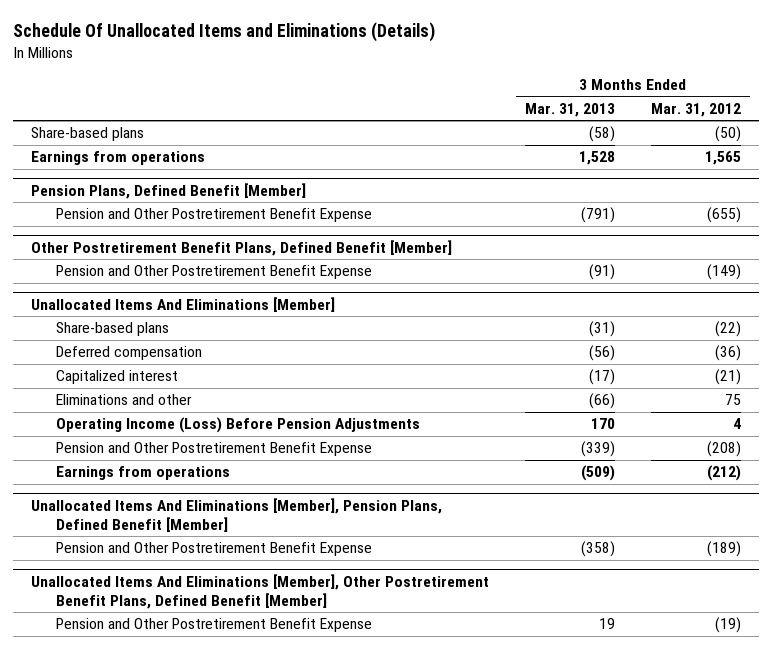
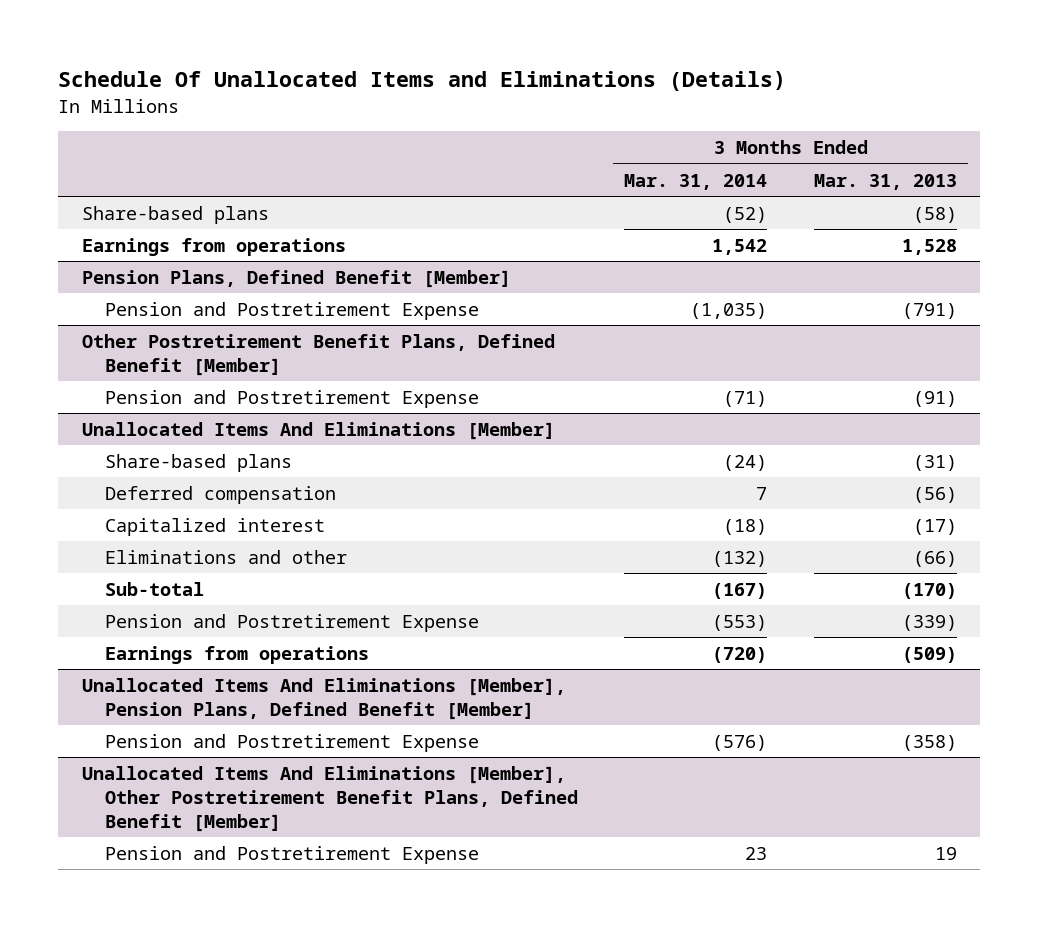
- | 3 Months Ended Mar. 31, 2013 | 3 Months Ended Mar. 31, 2012
+ | 3 Months Ended Mar. 31, 2014 | 3 Months Ended Mar. 31, 2013
@ Pension Plans, Defined Benefit [Member]
- Pension and Other Postretirement Benefit Expense | (791) | (655)
+ Pension and Postretirement Expense | (1,035) | (791)
@ Other Postretirement Benefit Plans, Defined Benefit [Member]
- Pension and Other Postretirement Benefit Expense | (91) | (149)
+ Pension and Postretirement Expense | (71) | (91)
@ Unallocated Items And Eliminations [Member]
- Operating Income (Loss) Before Pension Adjustments | 170 | 4
- Pension and Other Postretirement Benefit Expense | (339) | (208)
+ Sub-total | (167) | (170)
+ Pension and Postretirement Expense | (553) | (339)
@ Unallocated Items And Eliminations [Member], Pension Plans, Defined Benefit [Member]
- Pension and Other Postretirement Benefit Expense | (358) | (189)
+ Pension and Postretirement Expense | (576) | (358)
@ Unallocated Items And Eliminations [Member], Other Postretirement Benefit Plans, Defined Benefit [Member]
- Pension and Other Postretirement Benefit Expense | 19 | (19)
+ Pension and Postretirement Expense | 23 | 19

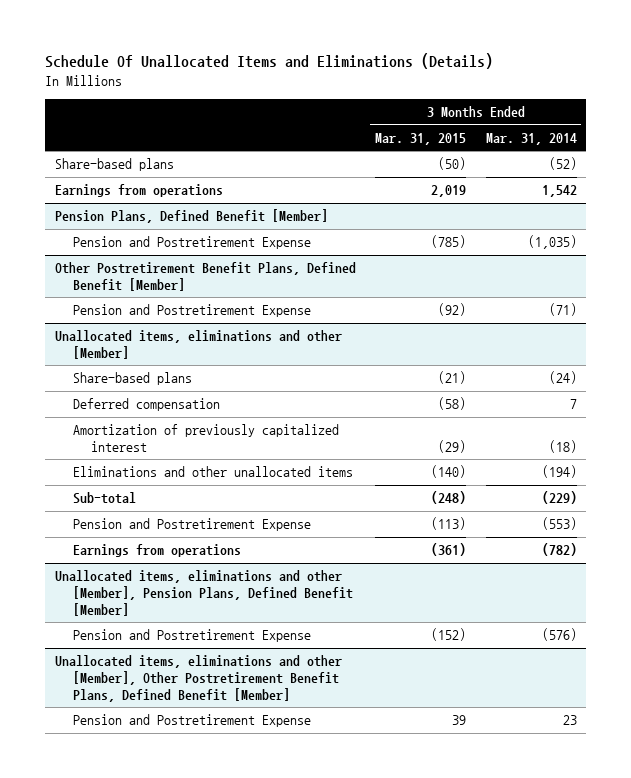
- | 3 Months Ended Mar. 31, 2014 | 3 Months Ended Mar. 31, 2013
+ | 3 Months Ended Mar. 31, 2015 | 3 Months Ended Mar. 31, 2014
- Unallocated Items And Eliminations [Member]
+ Unallocated items, eliminations and other [Member]
- Capitalized interest | (18) | (17)
- Eliminations and other | (132) | (66)
- Sub-total | (167) | (170)
+ Amortization of previously capitalized interest | (29) | (18)
+ Eliminations and other unallocated items | (140) | (194)
+ Sub-total | (248) | (229)
- Earnings from operations | (720) | (509)
- Unallocated Items And Eliminations [Member], Pension Plans, Defined Benefit [Member]
+ Earnings from operations | (361) | (782)
+ Unallocated items, eliminations and other [Member], Pension Plans, Defined Benefit [Member]
- Unallocated Items And Eliminations [Member], Other Postretirement Benefit Plans, Defined Benefit [Member]
+ Unallocated items, eliminations and other [Member], Other Postretirement Benefit Plans, Defined Benefit [Member]

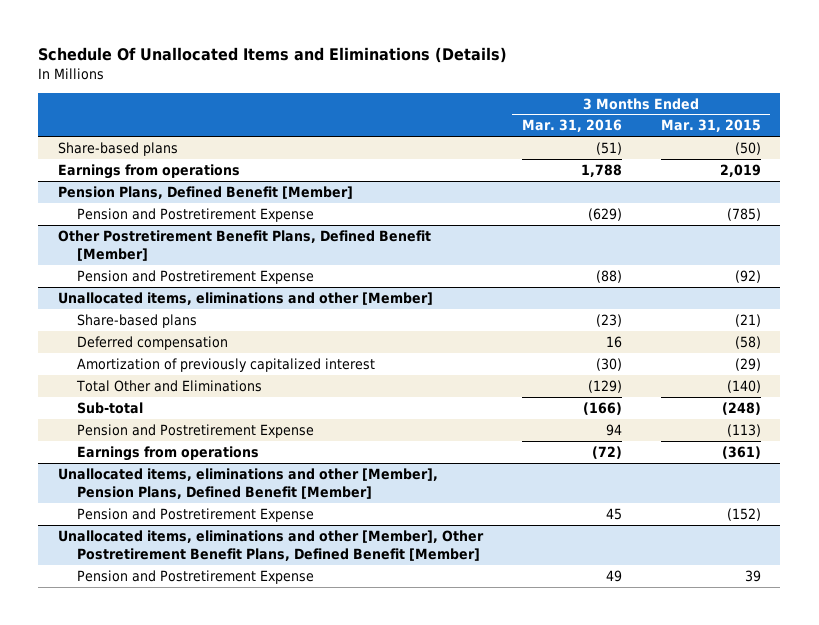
- | 3 Months Ended Mar. 31, 2015 | 3 Months Ended Mar. 31, 2014
+ | 3 Months Ended Mar. 31, 2016 | 3 Months Ended Mar. 31, 2015
@ Unallocated items, eliminations and other [Member]
- Eliminations and other unallocated items | (140) | (194)
+ Total Other and Eliminations | (129) | (140)

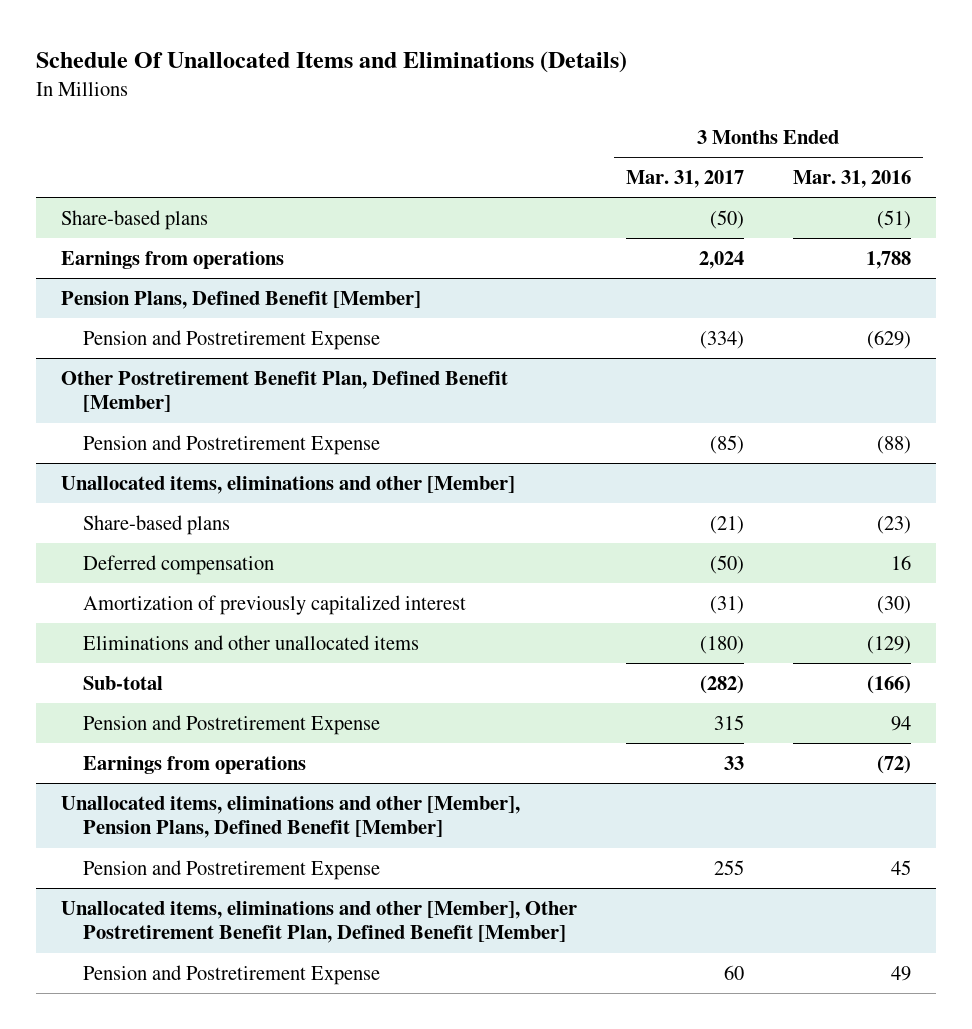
- | 3 Months Ended Mar. 31, 2016 | 3 Months Ended Mar. 31, 2015
+ | 3 Months Ended Mar. 31, 2017 | 3 Months Ended Mar. 31, 2016
- Other Postretirement Benefit Plans, Defined Benefit [Member]
+ Other Postretirement Benefit Plan, Defined Benefit [Member]
@ Unallocated items, eliminations and other [Member]
- Total Other and Eliminations | (129) | (140)
+ Eliminations and other unallocated items | (180) | (129)
- Unallocated items, eliminations and other [Member], Other Postretirement Benefit Plans, Defined Benefit [Member]
+ Unallocated items, eliminations and other [Member], Other Postretirement Benefit Plan, Defined Benefit [Member]

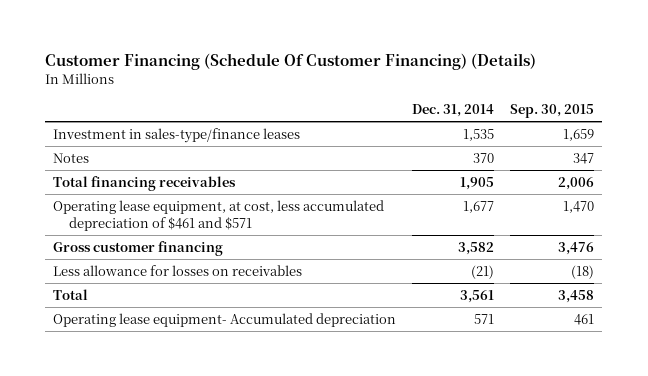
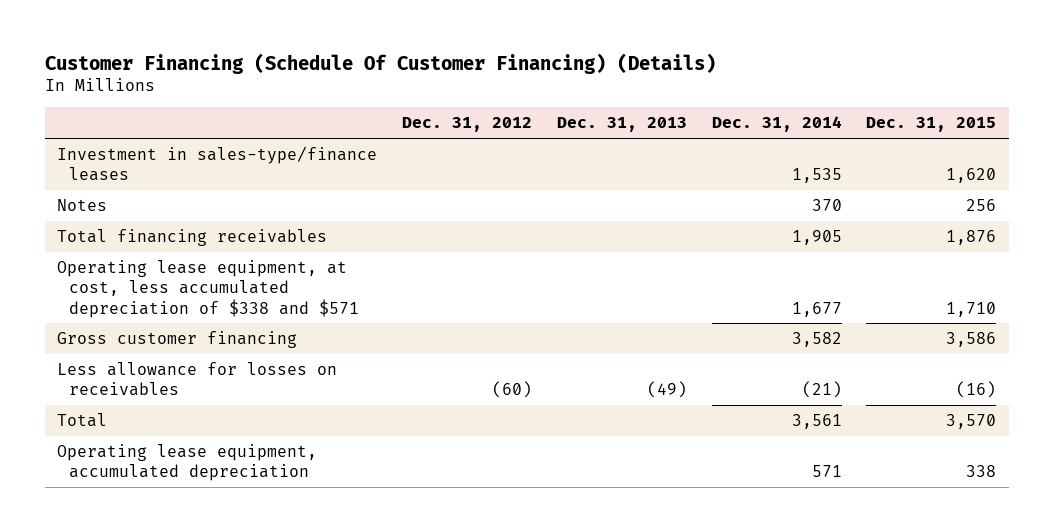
- | Dec. 31, 2014 | Sep. 30, 2015
+ | Dec. 31, 2012 | Dec. 31, 2013 | Dec. 31, 2014 | Dec. 31, 2015
- Operating lease equipment, at cost, less accumulated depreciation of $461 and $571 | 1,677 | 1,470
+ Operating lease equipment, at cost, less accumulated depreciation of $338 and $571 | | | 1,677 | 1,710
- Operating lease equipment- Accumulated depreciation | 571 | 461
+ Operating lease equipment, accumulated depreciation | | | 571 | 338

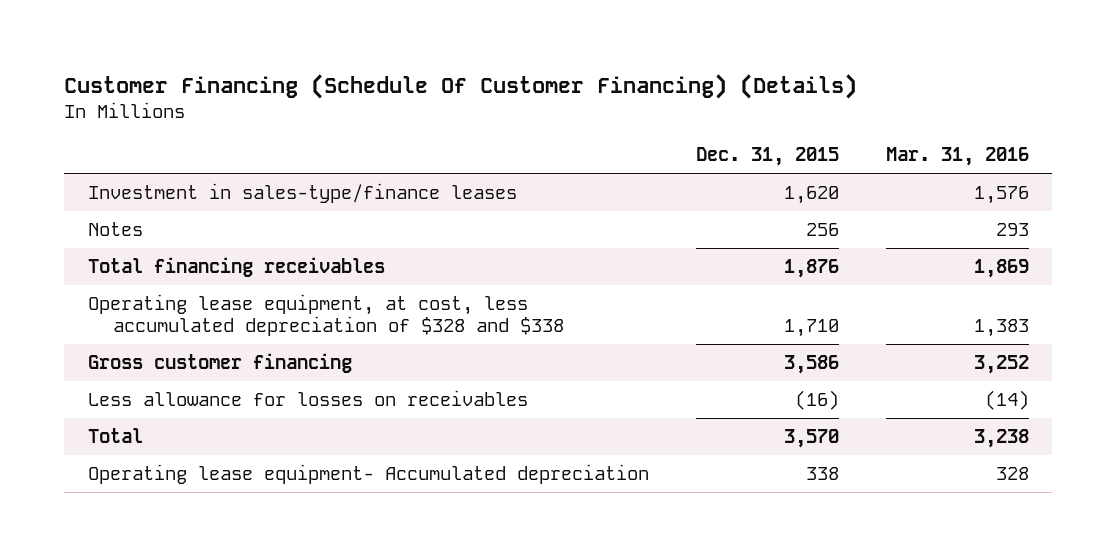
- | Dec. 31, 2012 | Dec. 31, 2013 | Dec. 31, 2014 | Dec. 31, 2015
+ | Dec. 31, 2015 | Mar. 31, 2016
- Operating lease equipment, at cost, less accumulated depreciation of $338 and $571 | | | 1,677 | 1,710
+ Operating lease equipment, at cost, less accumulated depreciation of $328 and $338 | 1,710 | 1,383
- Operating lease equipment, accumulated depreciation | | | 571 | 338
+ Operating lease equipment- Accumulated depreciation | 338 | 328

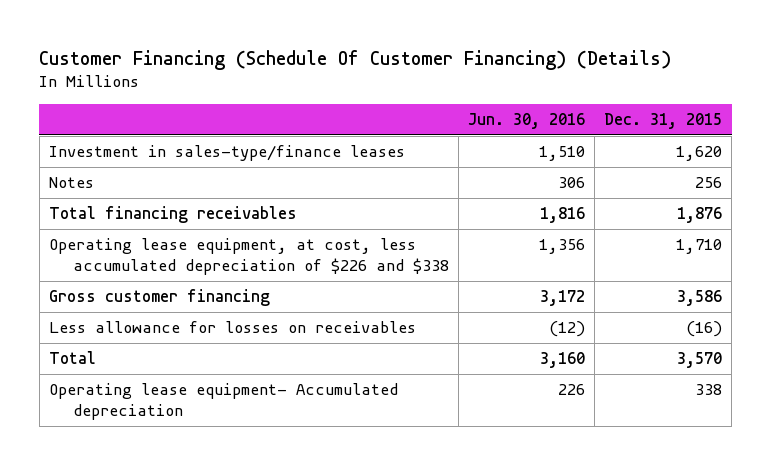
- | Dec. 31, 2015 | Mar. 31, 2016
+ | Jun. 30, 2016 | Dec. 31, 2015
- Operating lease equipment, at cost, less accumulated depreciation of $328 and $338 | 1,710 | 1,383
+ Operating lease equipment, at cost, less accumulated depreciation of $226 and $338 | 1,356 | 1,710

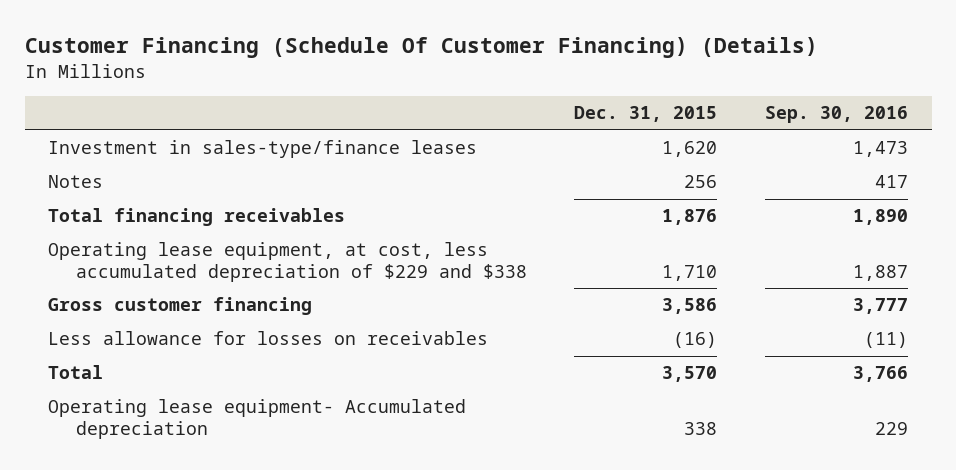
- | Jun. 30, 2016 | Dec. 31, 2015
+ | Dec. 31, 2015 | Sep. 30, 2016
- Operating lease equipment, at cost, less accumulated depreciation of $226 and $338 | 1,356 | 1,710
+ Operating lease equipment, at cost, less accumulated depreciation of $229 and $338 | 1,710 | 1,887

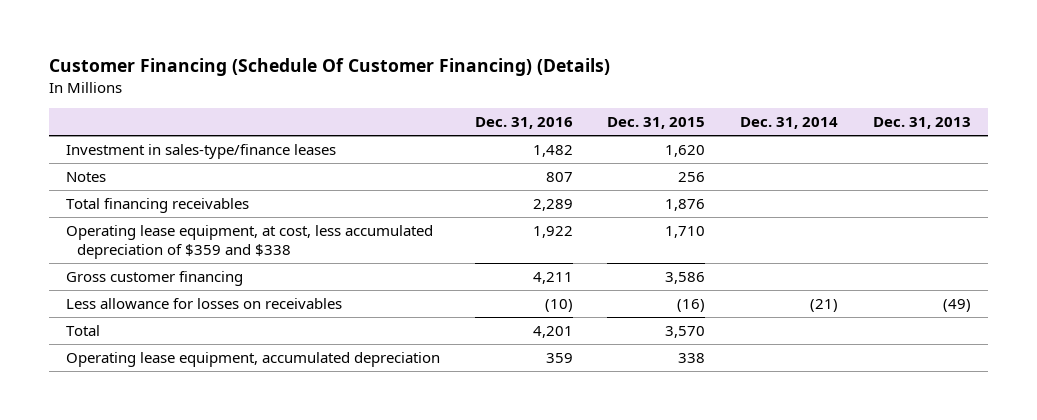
- | Dec. 31, 2015 | Sep. 30, 2016
+ | Dec. 31, 2016 | Dec. 31, 2015 | Dec. 31, 2014 | Dec. 31, 2013
- Operating lease equipment, at cost, less accumulated depreciation of $229 and $338 | 1,710 | 1,887
+ Operating lease equipment, at cost, less accumulated depreciation of $359 and $338 | 1,922 | 1,710 | |
- Operating lease equipment- Accumulated depreciation | 338 | 229
+ Operating lease equipment, accumulated depreciation | 359 | 338 | |

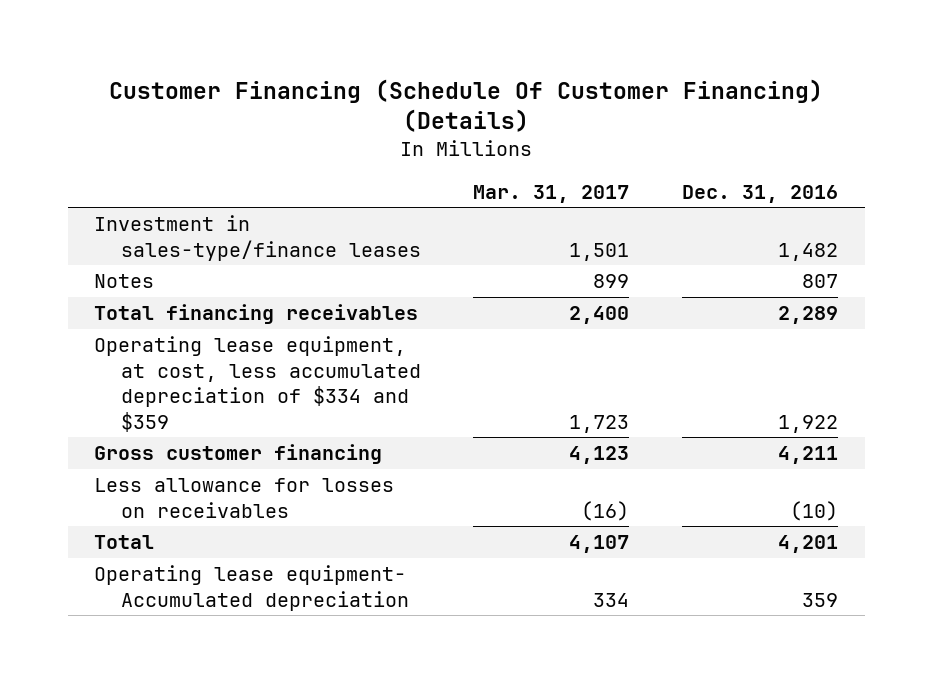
- | Dec. 31, 2016 | Dec. 31, 2015 | Dec. 31, 2014 | Dec. 31, 2013
+ | Mar. 31, 2017 | Dec. 31, 2016
- Operating lease equipment, at cost, less accumulated depreciation of $359 and $338 | 1,922 | 1,710 | |
+ Operating lease equipment, at cost, less accumulated depreciation of $334 and $359 | 1,723 | 1,922
- Operating lease equipment, accumulated depreciation | 359 | 338 | |
+ Operating lease equipment- Accumulated depreciation | 334 | 359

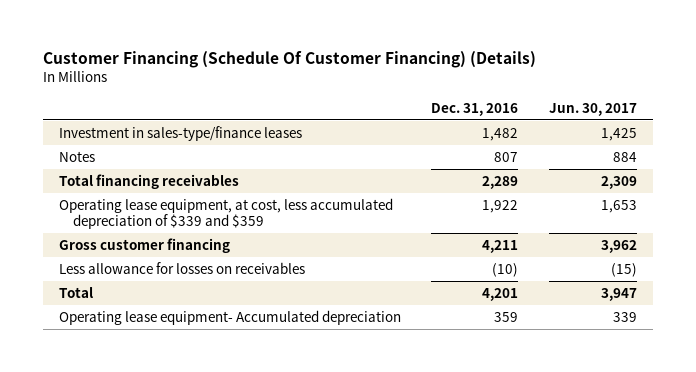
- | Mar. 31, 2017 | Dec. 31, 2016
+ | Dec. 31, 2016 | Jun. 30, 2017
- Operating lease equipment, at cost, less accumulated depreciation of $334 and $359 | 1,723 | 1,922
+ Operating lease equipment, at cost, less accumulated depreciation of $339 and $359 | 1,922 | 1,653

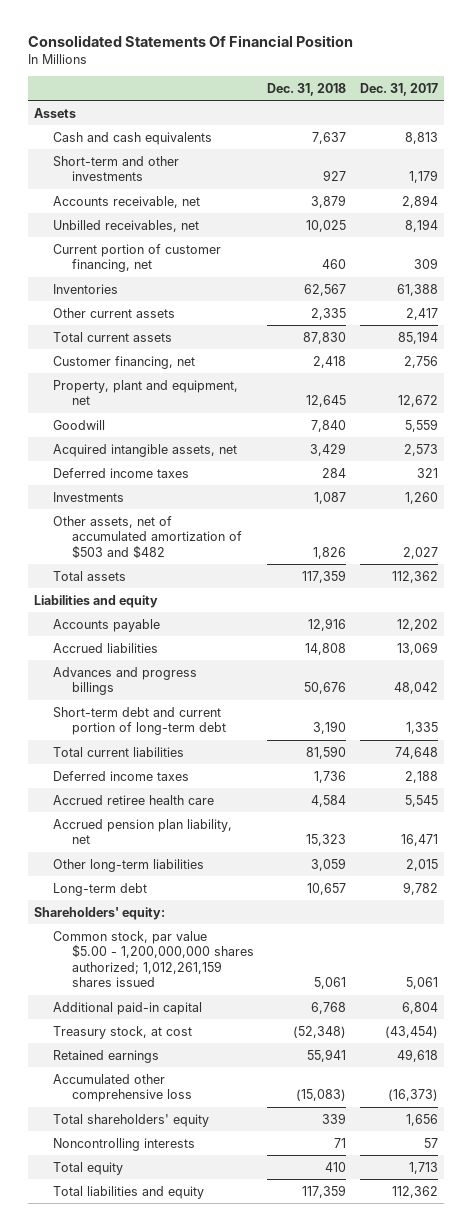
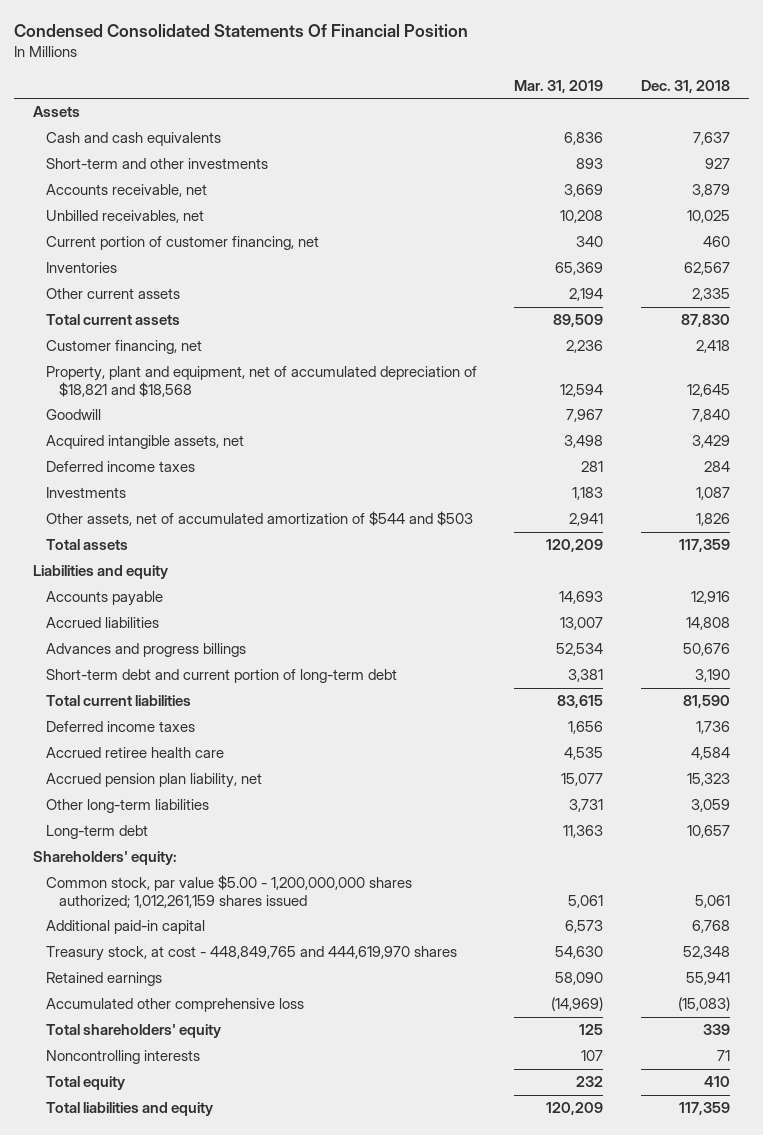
- Consolidated Statements Of Financial Position
+ Condensed Consolidated Statements Of Financial Position
- | Dec. 31, 2018 | Dec. 31, 2017
+ | Mar. 31, 2019 | Dec. 31, 2018
- Property, plant and equipment, net | 12,645 | 12,672
+ Property, plant and equipment, net of accumulated depreciation of $18,821 and $18,568 | 12,594 | 12,645
- Other assets, net of accumulated amortization of $503 and $482 | 1,826 | 2,027
+ Other assets, net of accumulated amortization of $544 and $503 | 2,941 | 1,826
- Treasury stock, at cost | (52,348) | (43,454)
+ Treasury stock, at cost - 448,849,765 and 444,619,970 shares | 54,630 | 52,348

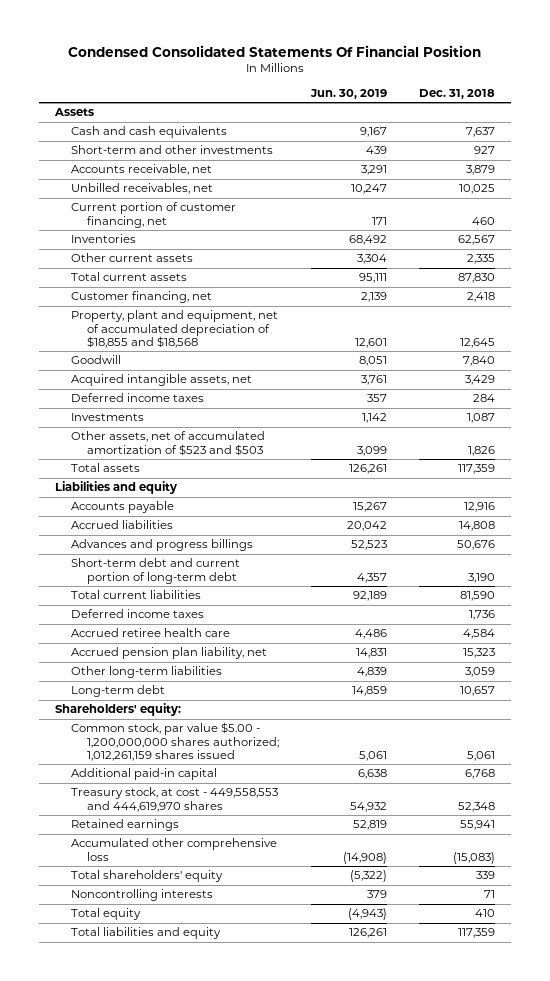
- | Mar. 31, 2019 | Dec. 31, 2018
+ | Jun. 30, 2019 | Dec. 31, 2018
- Property, plant and equipment, net of accumulated depreciation of $18,821 and $18,568 | 12,594 | 12,645
+ Property, plant and equipment, net of accumulated depreciation of $18,855 and $18,568 | 12,601 | 12,645
- Other assets, net of accumulated amortization of $544 and $503 | 2,941 | 1,826
+ Other assets, net of accumulated amortization of $523 and $503 | 3,099 | 1,826
- Treasury stock, at cost - 448,849,765 and 444,619,970 shares | 54,630 | 52,348
+ Treasury stock, at cost - 449,558,553 and 444,619,970 shares | 54,932 | 52,348

